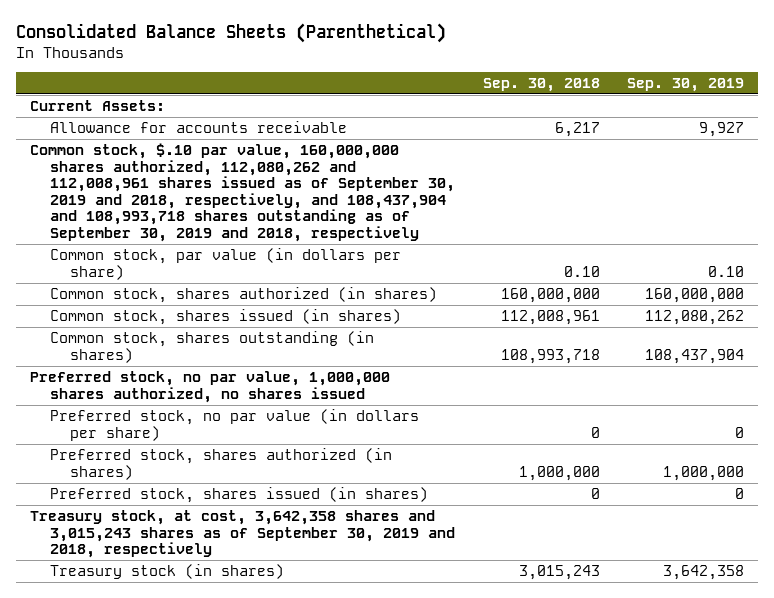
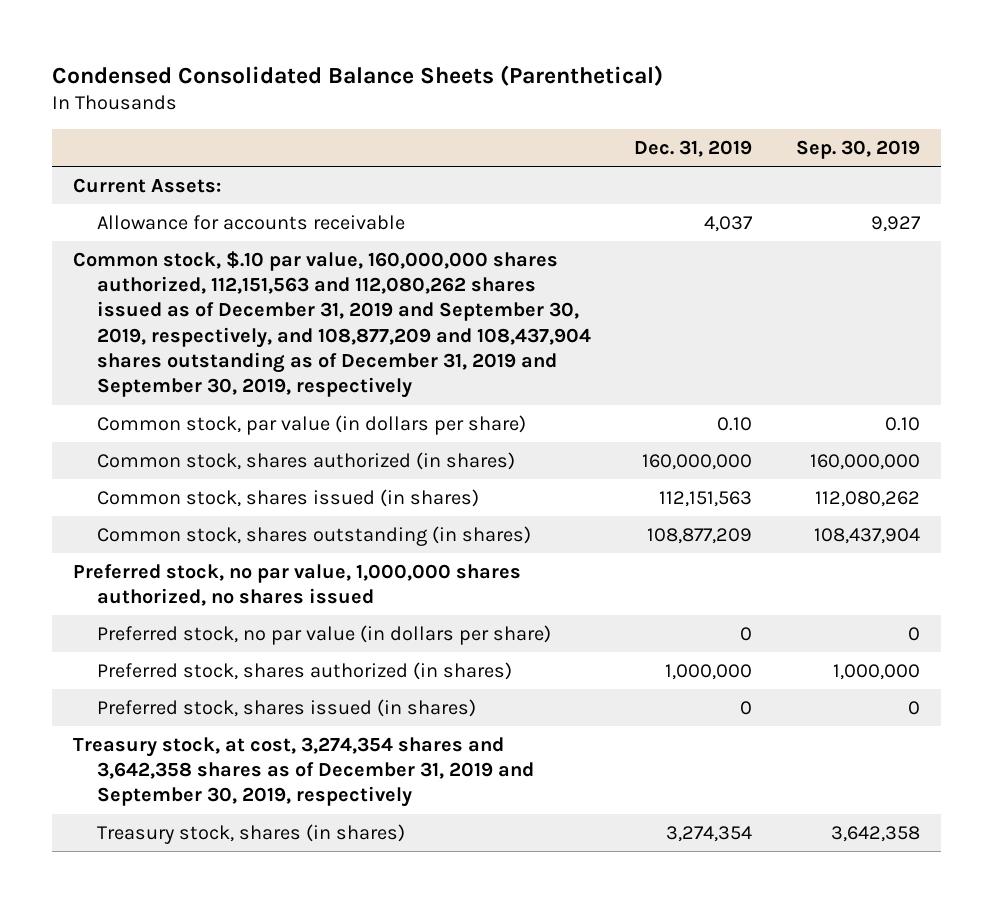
- Consolidated Balance Sheets (Parenthetical)
+ Condensed Consolidated Balance Sheets (Parenthetical)
- | Sep. 30, 2018 | Sep. 30, 2019
+ | Dec. 31, 2019 | Sep. 30, 2019
- Common stock, $.10 par value, 160,000,000 shares authorized, 112,080,262 and 112,008,961 shares issued as of September 30, 2019 and 2018, respectively, and 108,437,904 and 108,993,718 shares outstanding as of September 30, 2019 and 2018, respectively
+ Common stock, $.10 par value, 160,000,000 shares authorized, 112,151,563 and 112,080,262 shares issued as of December 31, 2019 and September 30, 2019, respectively, and 108,877,209 and 108,437,904 shares outstanding as of December 31, 2019 and September 30, 2019, respectively
- Treasury stock, at cost, 3,642,358 shares and 3,015,243 shares as of September 30, 2019 and 2018, respectively
- Treasury stock (in shares) | 3,015,243 | 3,642,358
+ Treasury stock, at cost, 3,274,354 shares and 3,642,358 shares as of December 31, 2019 and September 30, 2019, respectively
+ Treasury stock, shares (in shares) | 3,274,354 | 3,642,358

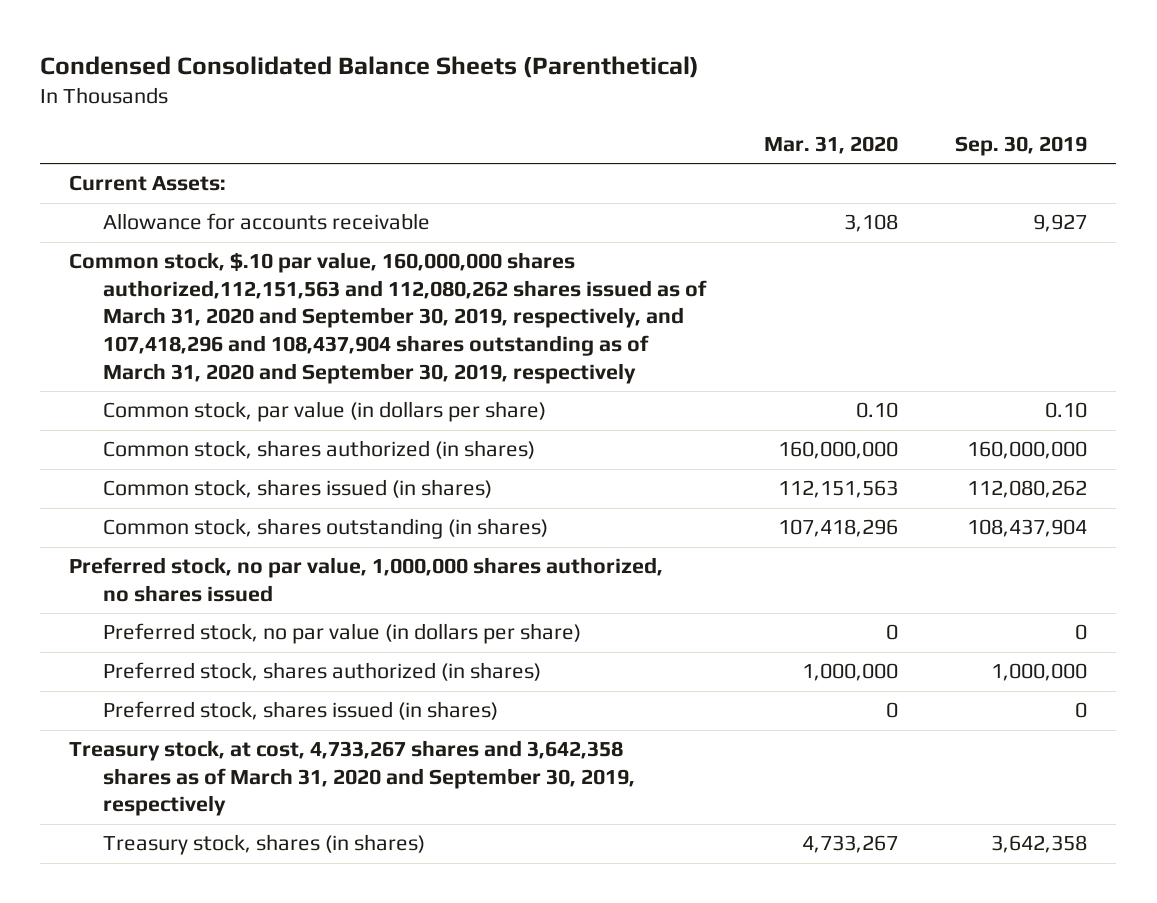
- | Dec. 31, 2019 | Sep. 30, 2019
+ | Mar. 31, 2020 | Sep. 30, 2019
- Common stock, $.10 par value, 160,000,000 shares authorized, 112,151,563 and 112,080,262 shares issued as of December 31, 2019 and September 30, 2019, respectively, and 108,877,209 and 108,437,904 shares outstanding as of December 31, 2019 and September 30, 2019, respectively
+ Common stock, $.10 par value, 160,000,000 shares authorized,112,151,563 and 112,080,262 shares issued as of March 31, 2020 and September 30, 2019, respectively, and 107,418,296 and 108,437,904 shares outstanding as of March 31, 2020 and September 30, 2019, respectively
- Treasury stock, at cost, 3,274,354 shares and 3,642,358 shares as of December 31, 2019 and September 30, 2019, respectively
+ Treasury stock, at cost, 4,733,267 shares and 3,642,358 shares as of March 31, 2020 and September 30, 2019, respectively

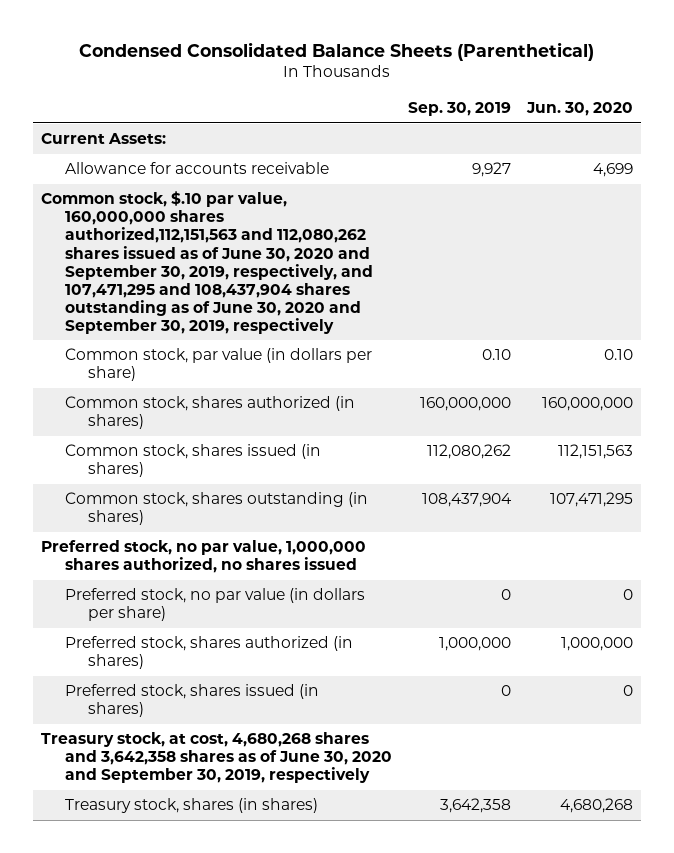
- | Mar. 31, 2020 | Sep. 30, 2019
+ | Sep. 30, 2019 | Jun. 30, 2020
- Common stock, $.10 par value, 160,000,000 shares authorized,112,151,563 and 112,080,262 shares issued as of March 31, 2020 and September 30, 2019, respectively, and 107,418,296 and 108,437,904 shares outstanding as of March 31, 2020 and September 30, 2019, respectively
+ Common stock, $.10 par value, 160,000,000 shares authorized,112,151,563 and 112,080,262 shares issued as of June 30, 2020 and September 30, 2019, respectively, and 107,471,295 and 108,437,904 shares outstanding as of June 30, 2020 and September 30, 2019, respectively
- Treasury stock, at cost, 4,733,267 shares and 3,642,358 shares as of March 31, 2020 and September 30, 2019, respectively
+ Treasury stock, at cost, 4,680,268 shares and 3,642,358 shares as of June 30, 2020 and September 30, 2019, respectively

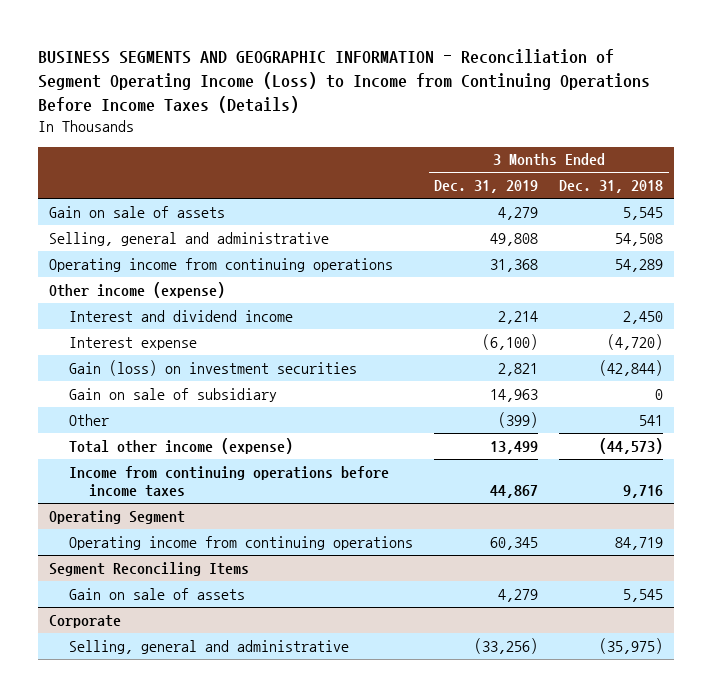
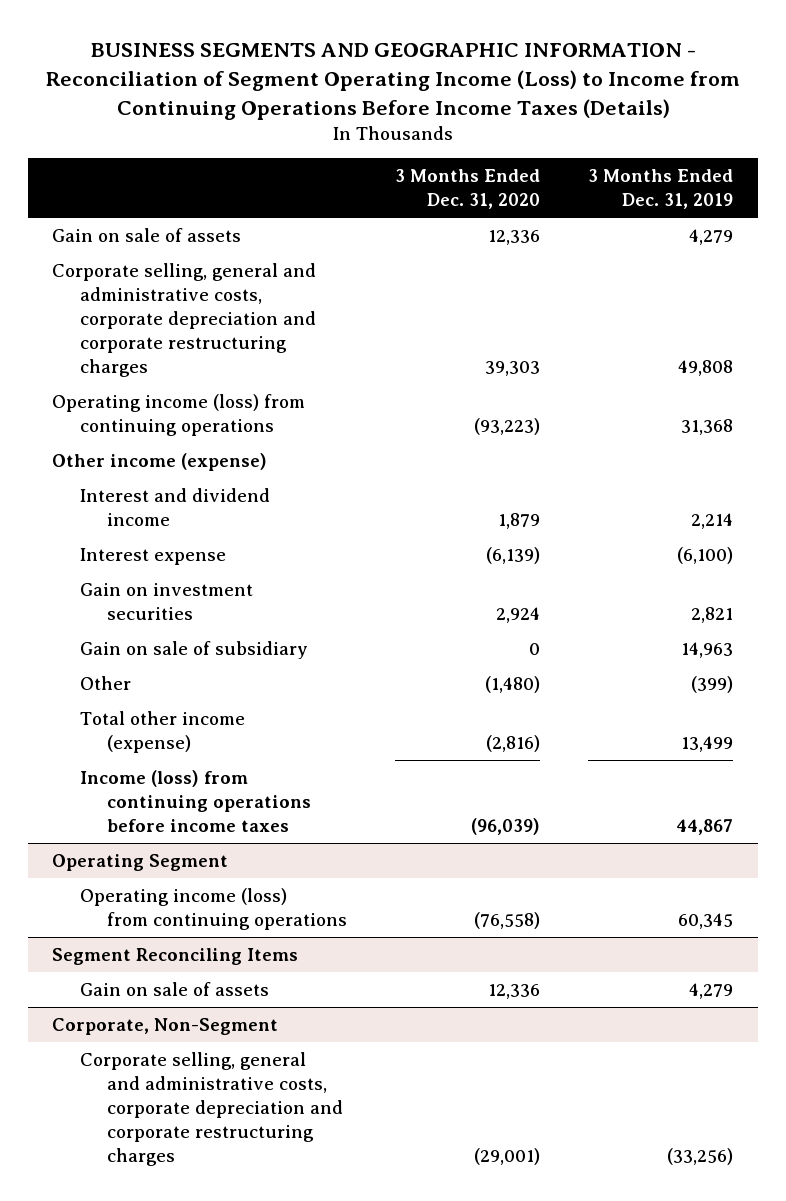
- | 3 Months Ended Dec. 31, 2019 | 3 Months Ended Dec. 31, 2018
+ | 3 Months Ended Dec. 31, 2020 | 3 Months Ended Dec. 31, 2019
- Selling, general and administrative | 49,808 | 54,508
- Operating income from continuing operations | 31,368 | 54,289
+ Corporate selling, general and administrative costs, corporate depreciation and corporate restructuring charges | 39,303 | 49,808
+ Operating income (loss) from continuing operations | (93,223) | 31,368
- Gain (loss) on investment securities | 2,821 | (42,844)
+ Gain on investment securities | 2,924 | 2,821
- Income from continuing operations before income taxes | 44,867 | 9,716
+ Income (loss) from continuing operations before income taxes | (96,039) | 44,867
@ Operating Segment
- Operating income from continuing operations | 60,345 | 84,719
+ Operating income (loss) from continuing operations | (76,558) | 60,345
- Corporate
- Selling, general and administrative | (33,256) | (35,975)
+ Corporate, Non-Segment
+ Corporate selling, general and administrative costs, corporate depreciation and corporate restructuring charges | (29,001) | (33,256)

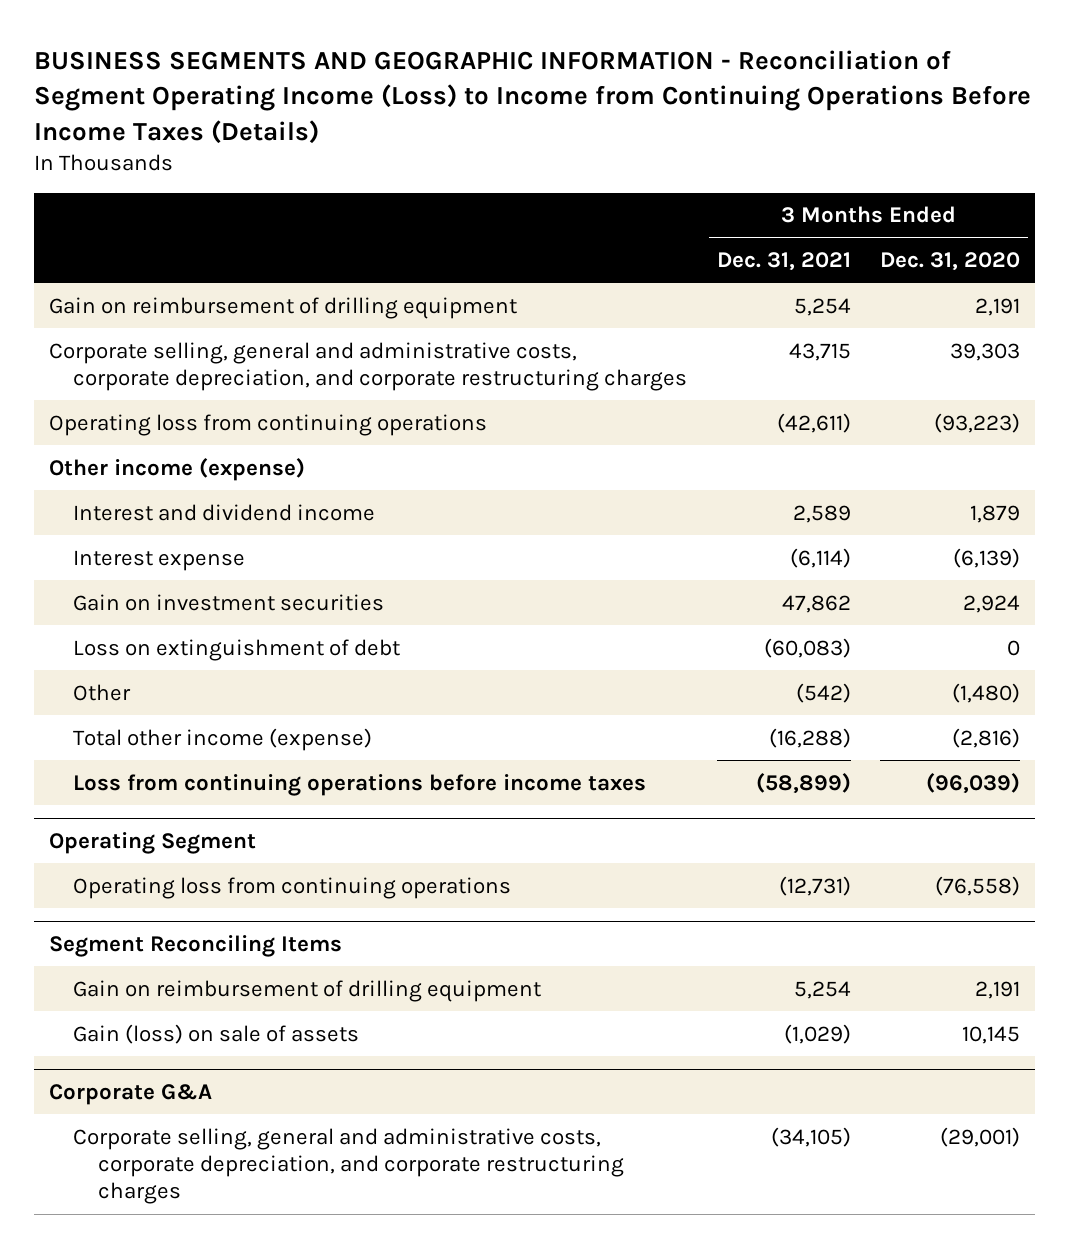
- | 3 Months Ended Dec. 31, 2020 | 3 Months Ended Dec. 31, 2019
+ | 3 Months Ended Dec. 31, 2021 | 3 Months Ended Dec. 31, 2020
- Gain on sale of assets | 12,336 | 4,279
- Corporate selling, general and administrative costs, corporate depreciation and corporate restructuring charges | 39,303 | 49,808
- Operating income (loss) from continuing operations | (93,223) | 31,368
+ Gain on reimbursement of drilling equipment | 5,254 | 2,191
+ Corporate selling, general and administrative costs, corporate depreciation, and corporate restructuring charges | 43,715 | 39,303
+ Operating loss from continuing operations | (42,611) | (93,223)
- Gain on sale of subsidiary | 0 | 14,963
+ Loss on extinguishment of debt | (60,083) | 0
- Income (loss) from continuing operations before income taxes | (96,039) | 44,867
+ Loss from continuing operations before income taxes | (58,899) | (96,039)
@ Operating Segment
- Operating income (loss) from continuing operations | (76,558) | 60,345
+ Operating loss from continuing operations | (12,731) | (76,558)
@ Segment Reconciling Items
- Gain on sale of assets | 12,336 | 4,279
- Corporate, Non-Segment
- Corporate selling, general and administrative costs, corporate depreciation and corporate restructuring charges | (29,001) | (33,256)
@ Segment Reconciling Items
+ Gain on reimbursement of drilling equipment | 5,254 | 2,191
+ Gain (loss) on sale of assets | (1,029) | 10,145
+ Corporate G&A
+ Corporate selling, general and administrative costs, corporate depreciation, and corporate restructuring charges | (34,105) | (29,001)

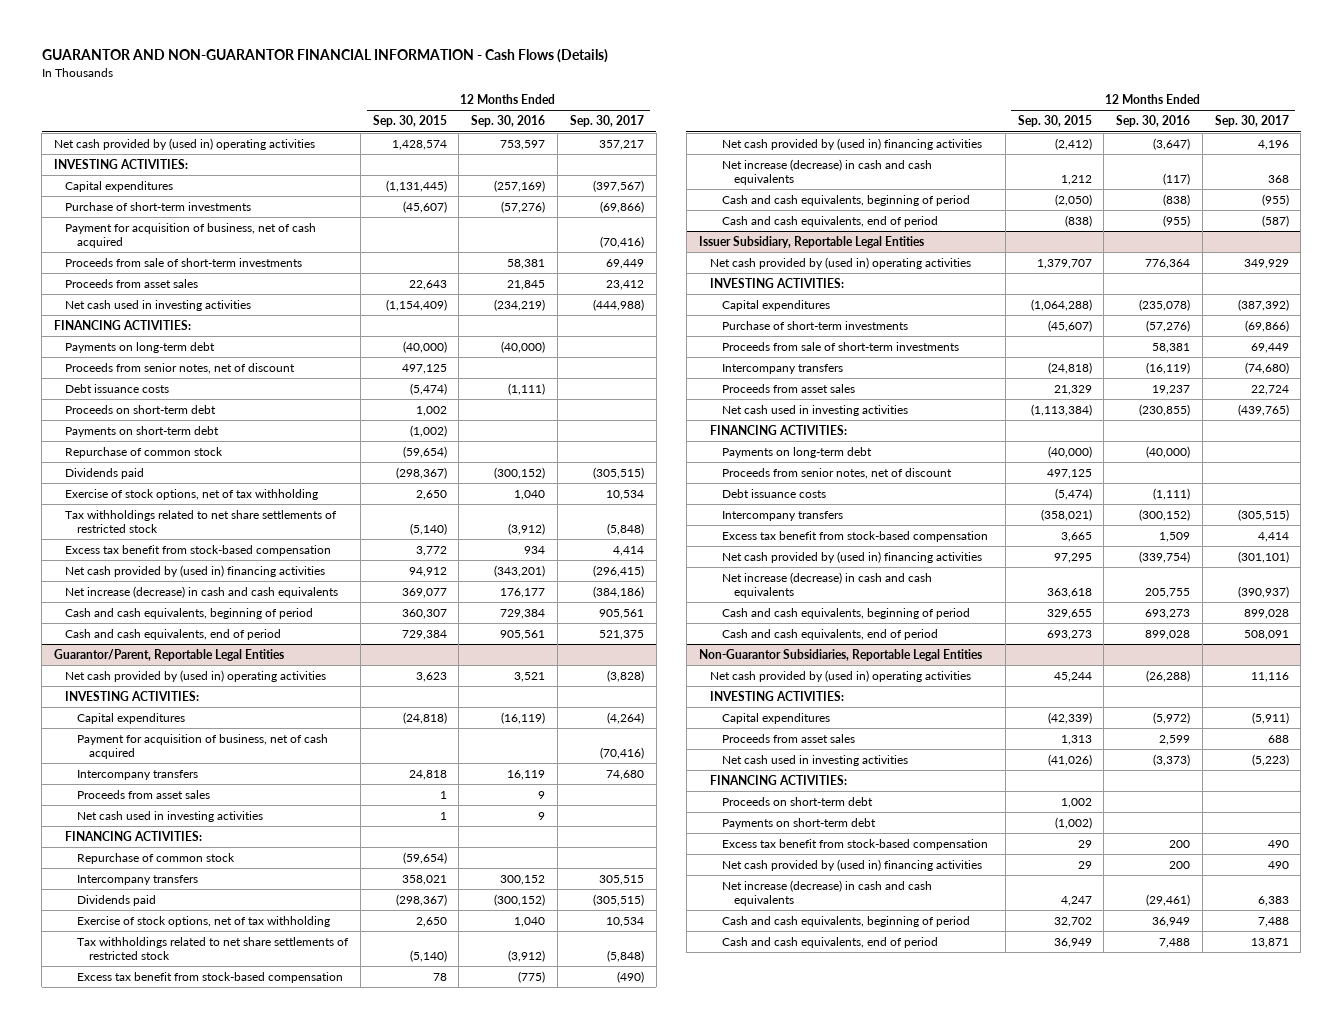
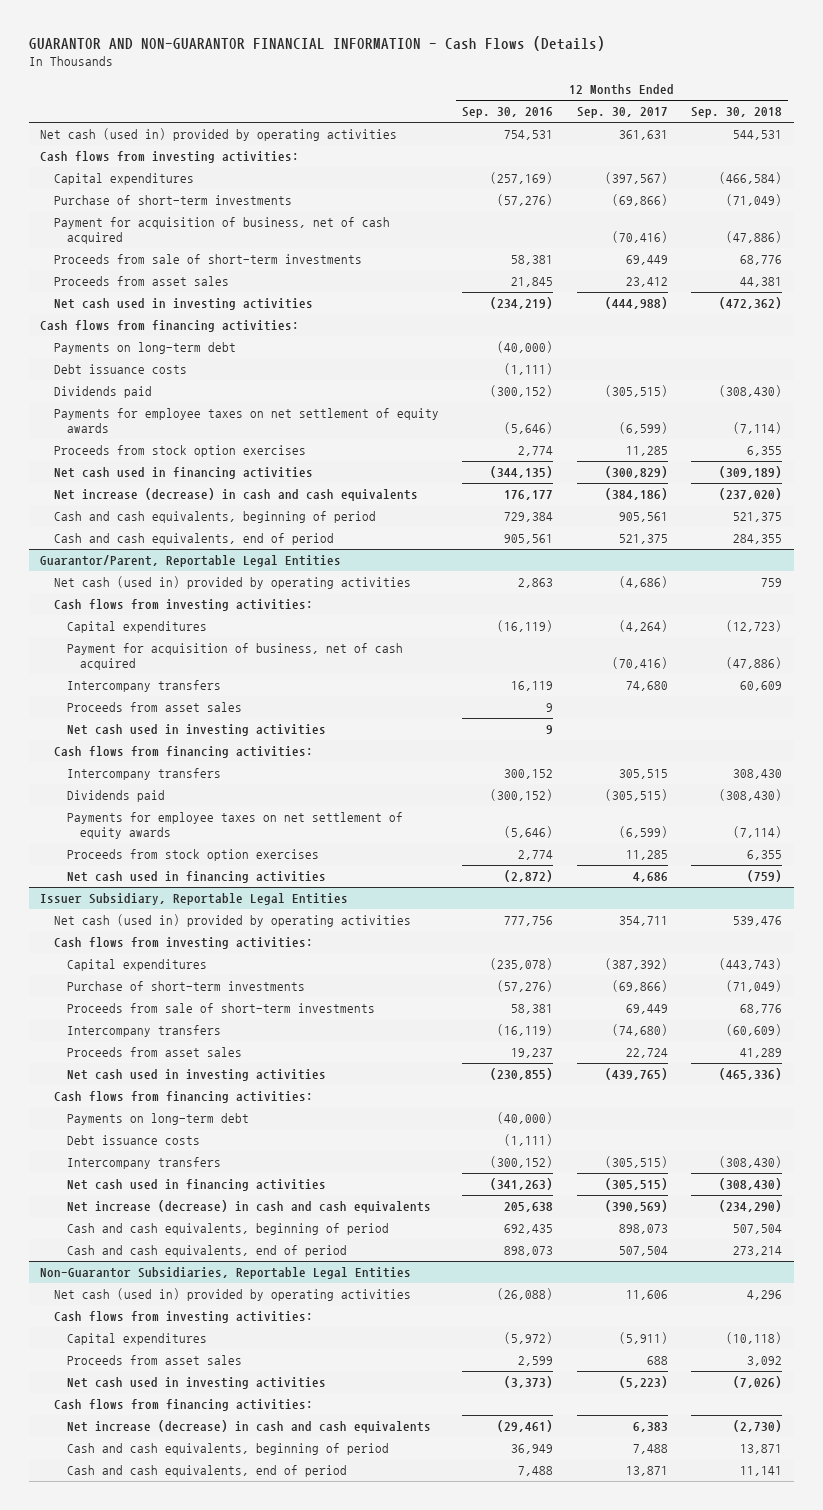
- | 12 Months Ended Sep. 30, 2015 | 12 Months Ended Sep. 30, 2016 | 12 Months Ended Sep. 30, 2017
+ | 12 Months Ended Sep. 30, 2016 | 12 Months Ended Sep. 30, 2017 | 12 Months Ended Sep. 30, 2018
- Net cash provided by (used in) operating activities | 1,428,574 | 753,597 | 357,217
- INVESTING ACTIVITIES:
+ Net cash (used in) provided by operating activities | 754,531 | 361,631 | 544,531
+ Cash flows from investing activities:
- FINANCING ACTIVITIES:
+ Cash flows from financing activities:
- Proceeds from senior notes, net of discount | 497,125 | |
- Proceeds on short-term debt | 1,002 | |
- Payments on short-term debt | (1,002) | |
- Repurchase of common stock | (59,654) | |
- Exercise of stock options, net of tax withholding | 2,650 | 1,040 | 10,534
- Tax withholdings related to net share settlements of restricted stock | (5,140) | (3,912) | (5,848)
- Excess tax benefit from stock-based compensation | 3,772 | 934 | 4,414
- Net cash provided by (used in) financing activities | 94,912 | (343,201) | (296,415)
+ Payments for employee taxes on net settlement of equity awards | (5,646) | (6,599) | (7,114)
+ Proceeds from stock option exercises | 2,774 | 11,285 | 6,355
+ Net cash used in financing activities | (344,135) | (300,829) | (309,189)
@ Guarantor/Parent, Reportable Legal Entities
- Net cash provided by (used in) operating activities | 3,623 | 3,521 | (3,828)
- INVESTING ACTIVITIES:
+ Net cash (used in) provided by operating activities | 2,863 | (4,686) | 759
+ Cash flows from investing activities:
- FINANCING ACTIVITIES:
- Repurchase of common stock | (59,654) | |
+ Cash flows from financing activities:
- Exercise of stock options, net of tax withholding | 2,650 | 1,040 | 10,534
- Tax withholdings related to net share settlements of restricted stock | (5,140) | (3,912) | (5,848)
- Excess tax benefit from stock-based compensation | 78 | (775) | (490)
- Net cash provided by (used in) financing activities | (2,412) | (3,647) | 4,196
- Net increase (decrease) in cash and cash equivalents | 1,212 | (117) | 368
- Cash and cash equivalents, beginning of period | (2,050) | (838) | (955)
- Cash and cash equivalents, end of period | (838) | (955) | (587)
+ Payments for employee taxes on net settlement of equity awards | (5,646) | (6,599) | (7,114)
+ Proceeds from stock option exercises | 2,774 | 11,285 | 6,355
+ Net cash used in financing activities | (2,872) | 4,686 | (759)
@ Issuer Subsidiary, Reportable Legal Entities
- Net cash provided by (used in) operating activities | 1,379,707 | 776,364 | 349,929
- INVESTING ACTIVITIES:
+ Net cash (used in) provided by operating activities | 777,756 | 354,711 | 539,476
+ Cash flows from investing activities:
- FINANCING ACTIVITIES:
+ Cash flows from financing activities:
- Proceeds from senior notes, net of discount | 497,125 | |
- Excess tax benefit from stock-based compensation | 3,665 | 1,509 | 4,414
- Net cash provided by (used in) financing activities | 97,295 | (339,754) | (301,101)
- Net increase (decrease) in cash and cash equivalents | 363,618 | 205,755 | (390,937)
- Cash and cash equivalents, beginning of period | 329,655 | 693,273 | 899,028
- Cash and cash equivalents, end of period | 693,273 | 899,028 | 508,091
+ Net cash used in financing activities | (341,263) | (305,515) | (308,430)
+ Net increase (decrease) in cash and cash equivalents | 205,638 | (390,569) | (234,290)
+ Cash and cash equivalents, beginning of period | 692,435 | 898,073 | 507,504
+ Cash and cash equivalents, end of period | 898,073 | 507,504 | 273,214
@ Non-Guarantor Subsidiaries, Reportable Legal Entities
- Net cash provided by (used in) operating activities | 45,244 | (26,288) | 11,116
- INVESTING ACTIVITIES:
+ Net cash (used in) provided by operating activities | (26,088) | 11,606 | 4,296
+ Cash flows from investing activities:
- FINANCING ACTIVITIES:
- Proceeds on short-term debt | 1,002 | |
- Payments on short-term debt | (1,002) | |
- Excess tax benefit from stock-based compensation | 29 | 200 | 490
- Net cash provided by (used in) financing activities | 29 | 200 | 490
+ Cash flows from financing activities:

